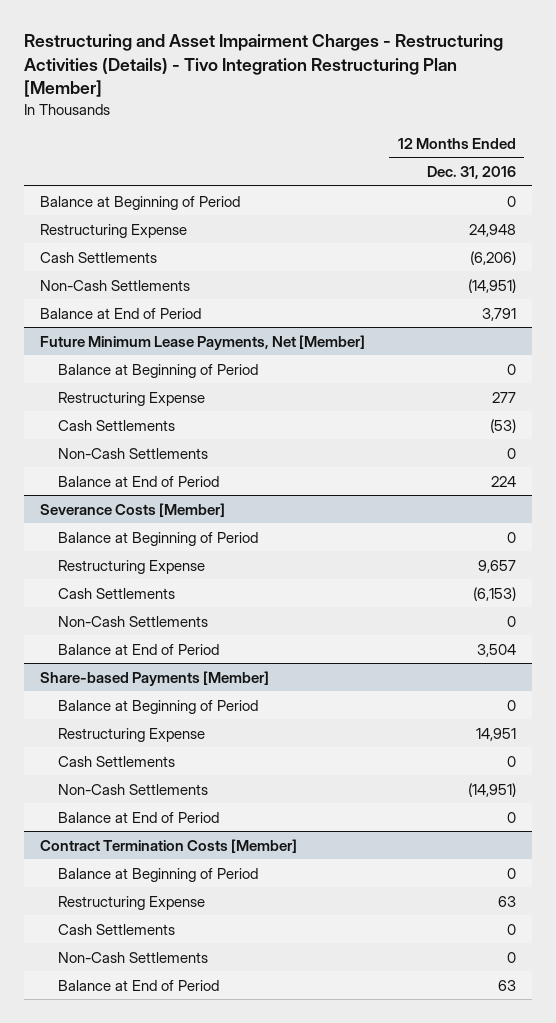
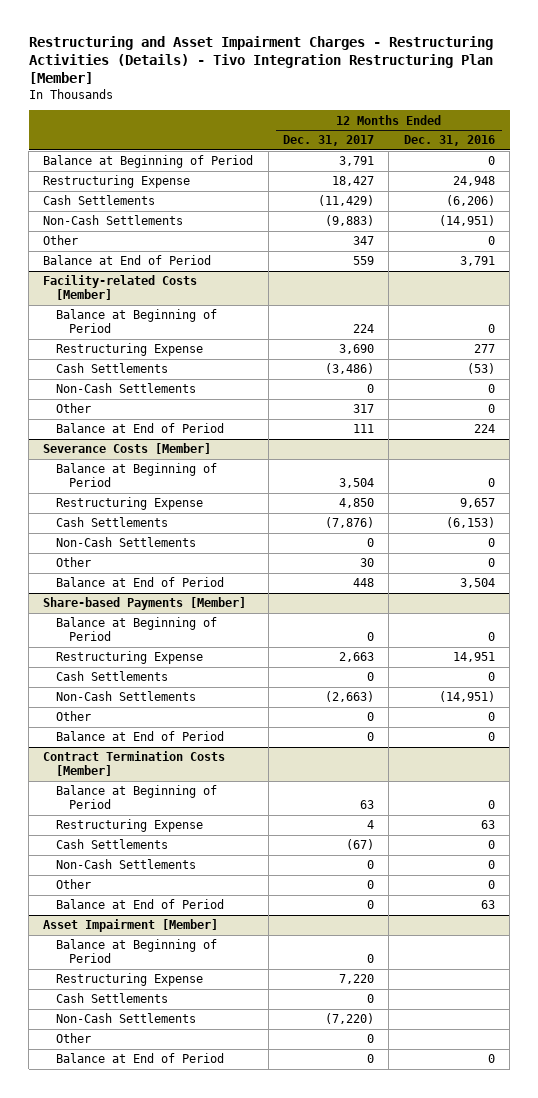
- | 12 Months Ended Dec. 31, 2016
+ | 12 Months Ended Dec. 31, 2017 | 12 Months Ended Dec. 31, 2016
+ Other | 347 | 0
- Future Minimum Lease Payments, Net [Member]
+ Facility-related Costs [Member]
+ Other | 317 | 0
@ Severance Costs [Member]
+ Other | 30 | 0
@ Share-based Payments [Member]
+ Other | 0 | 0
@ Contract Termination Costs [Member]
+ Other | 0 | 0
+ Asset Impairment [Member]
+ Balance at Beginning of Period | 0 |
+ Restructuring Expense | 7,220 |
+ Cash Settlements | 0 |
+ Non-Cash Settlements | (7,220) |
+ Other | 0 |
+ Balance at End of Period | 0 | 0

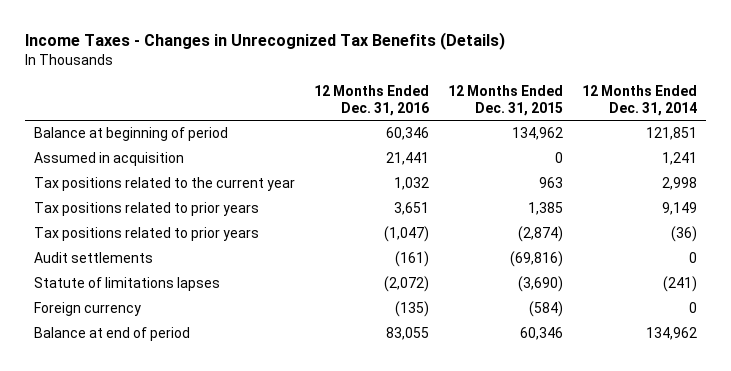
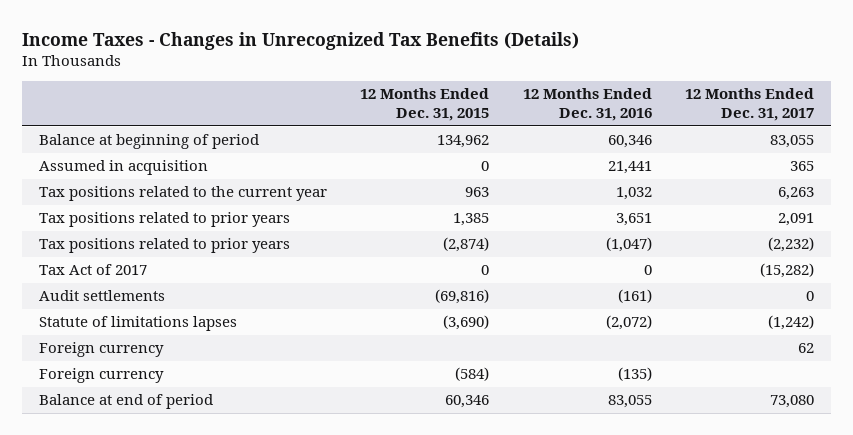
- | 12 Months Ended Dec. 31, 2016 | 12 Months Ended Dec. 31, 2015 | 12 Months Ended Dec. 31, 2014
+ | 12 Months Ended Dec. 31, 2015 | 12 Months Ended Dec. 31, 2016 | 12 Months Ended Dec. 31, 2017
+ Tax Act of 2017 | 0 | 0 | (15,282)
+ Foreign currency | | | 62

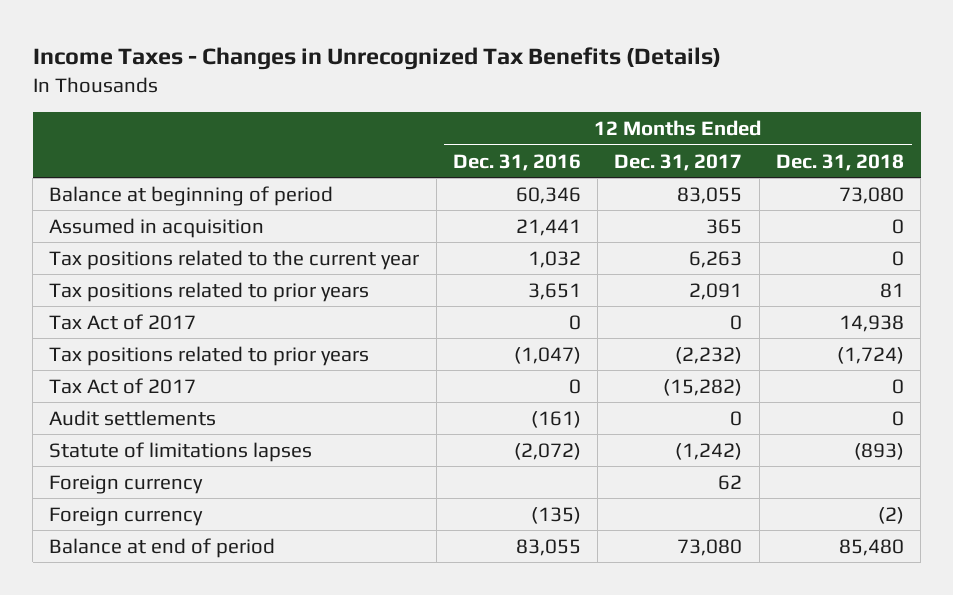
- | 12 Months Ended Dec. 31, 2015 | 12 Months Ended Dec. 31, 2016 | 12 Months Ended Dec. 31, 2017
+ | 12 Months Ended Dec. 31, 2016 | 12 Months Ended Dec. 31, 2017 | 12 Months Ended Dec. 31, 2018
+ Tax Act of 2017 | 0 | 0 | 14,938

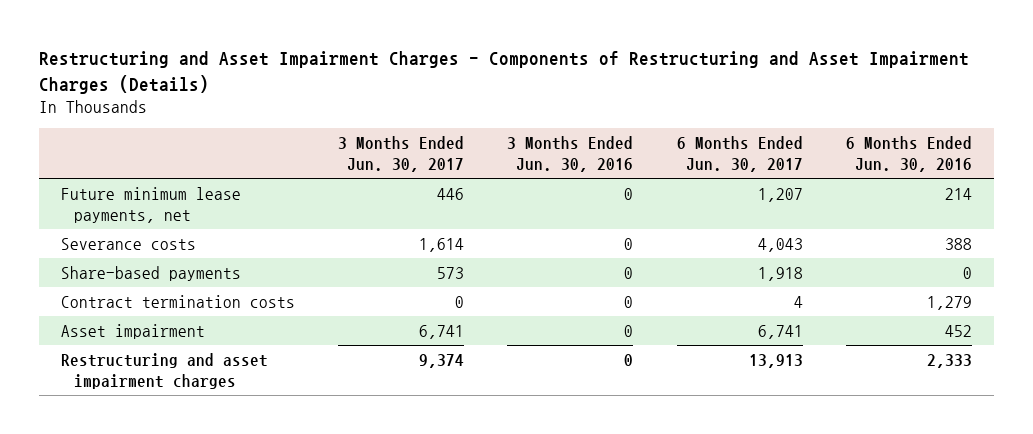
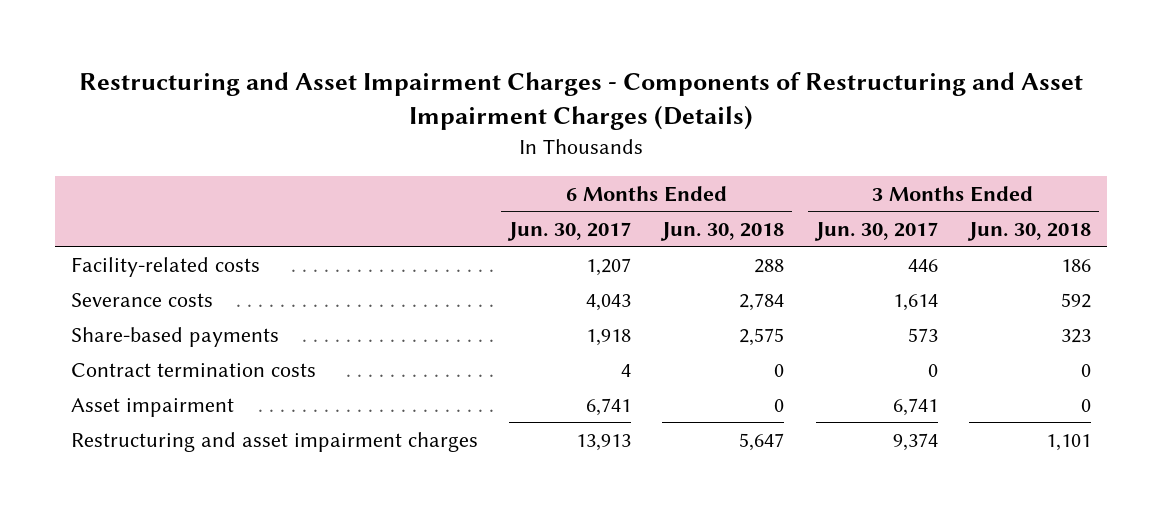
- | 3 Months Ended Jun. 30, 2017 | 3 Months Ended Jun. 30, 2016 | 6 Months Ended Jun. 30, 2017 | 6 Months Ended Jun. 30, 2016
+ | 6 Months Ended Jun. 30, 2017 | 6 Months Ended Jun. 30, 2018 | 3 Months Ended Jun. 30, 2017 | 3 Months Ended Jun. 30, 2018
- Future minimum lease payments, net | 446 | 0 | 1,207 | 214
+ Facility-related costs | 1,207 | 288 | 446 | 186

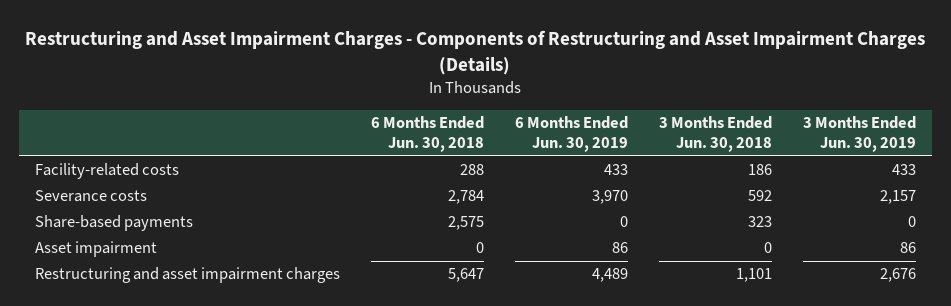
- | 6 Months Ended Jun. 30, 2017 | 6 Months Ended Jun. 30, 2018 | 3 Months Ended Jun. 30, 2017 | 3 Months Ended Jun. 30, 2018
+ | 6 Months Ended Jun. 30, 2018 | 6 Months Ended Jun. 30, 2019 | 3 Months Ended Jun. 30, 2018 | 3 Months Ended Jun. 30, 2019
- Contract termination costs | 4 | 0 | 0 | 0

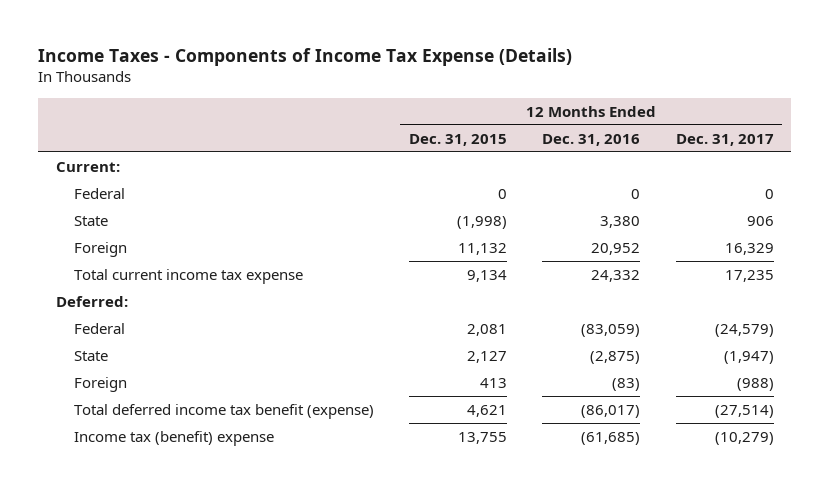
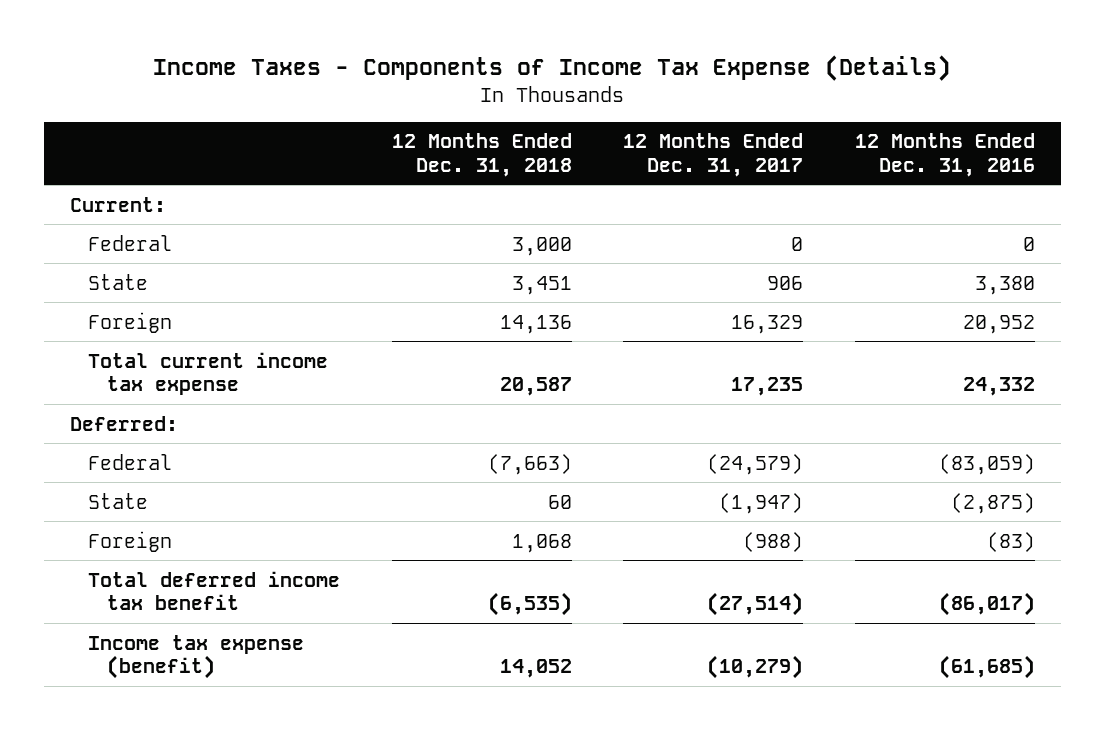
- | 12 Months Ended Dec. 31, 2015 | 12 Months Ended Dec. 31, 2016 | 12 Months Ended Dec. 31, 2017
+ | 12 Months Ended Dec. 31, 2018 | 12 Months Ended Dec. 31, 2017 | 12 Months Ended Dec. 31, 2016
- Total deferred income tax benefit (expense) | 4,621 | (86,017) | (27,514)
- Income tax (benefit) expense | 13,755 | (61,685) | (10,279)
+ Total deferred income tax benefit | (6,535) | (27,514) | (86,017)
+ Income tax expense (benefit) | 14,052 | (10,279) | (61,685)

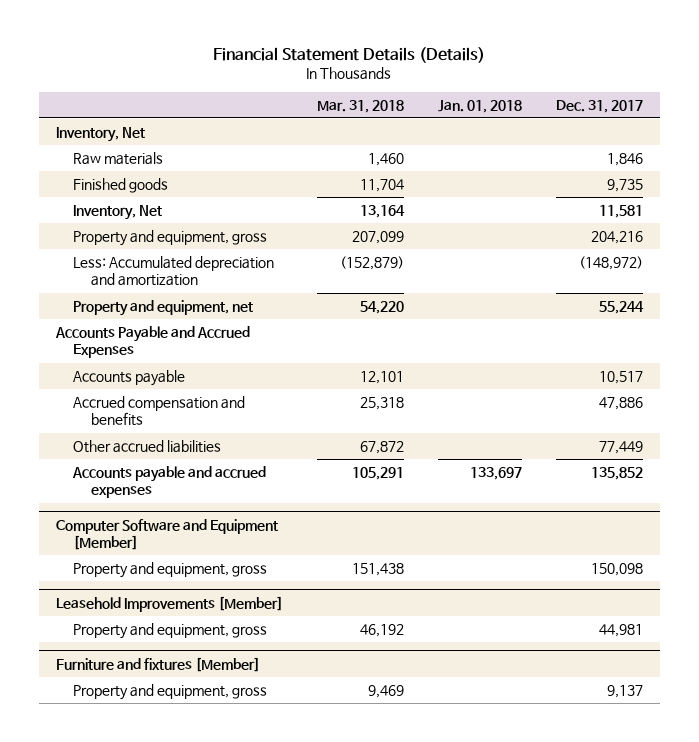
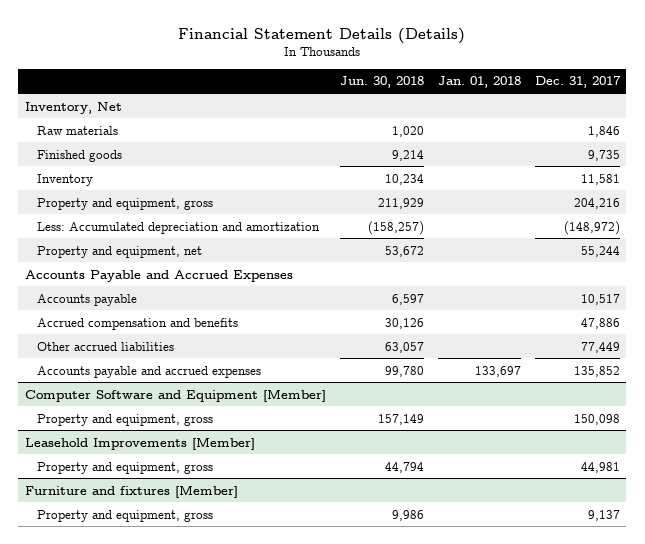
- | Mar. 31, 2018 | Jan. 01, 2018 | Dec. 31, 2017
+ | Jun. 30, 2018 | Jan. 01, 2018 | Dec. 31, 2017
- Inventory, Net | 13,164 | | 11,581
+ Inventory | 10,234 | | 11,581

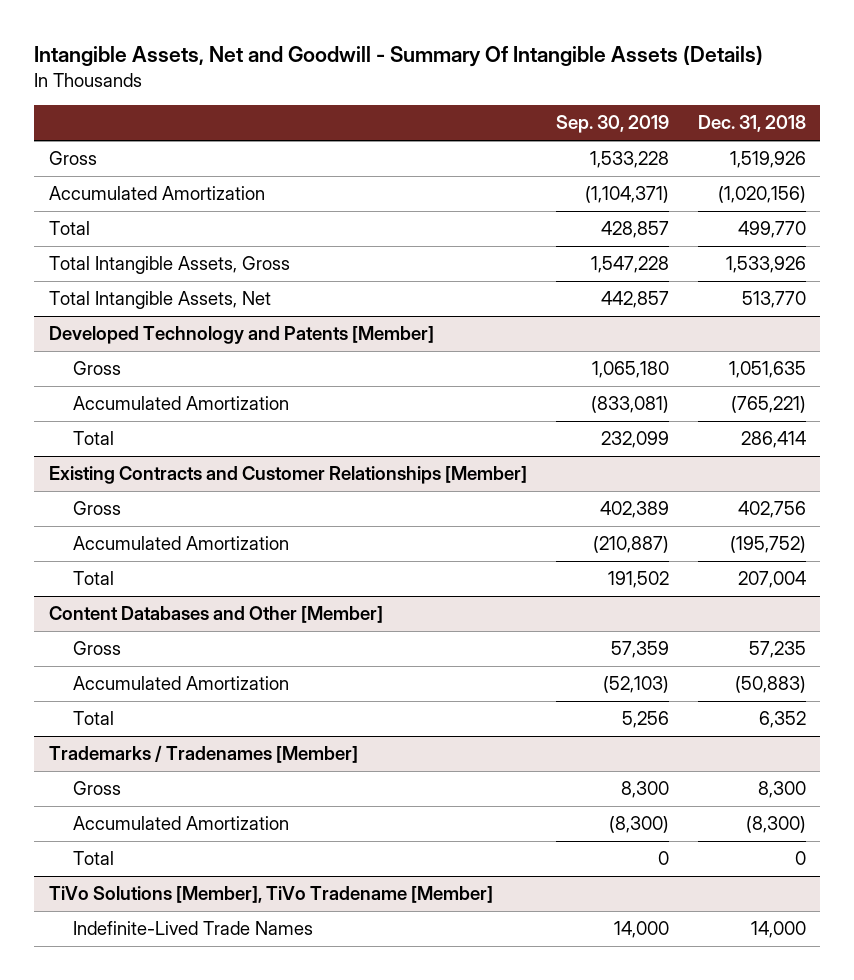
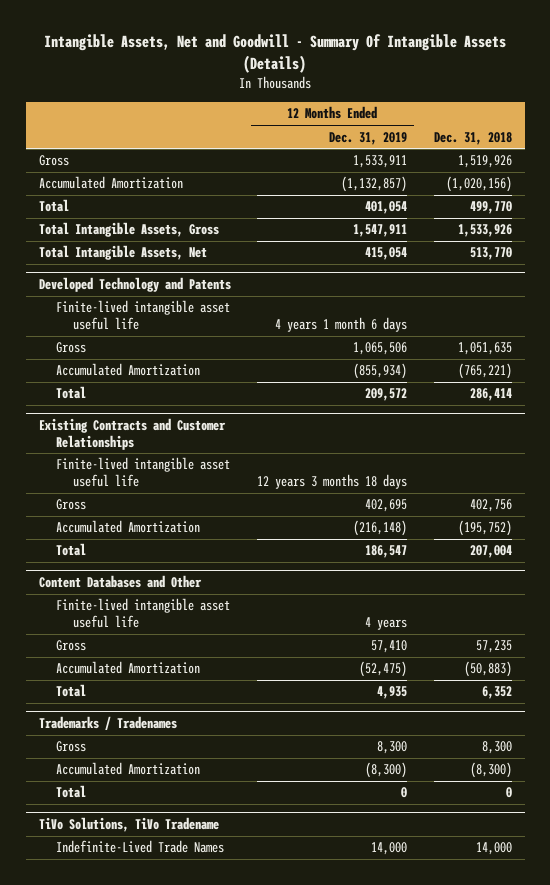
- | Sep. 30, 2019 | Dec. 31, 2018
+ | 12 Months Ended Dec. 31, 2019 | Dec. 31, 2018
- Developed Technology and Patents [Member]
+ Developed Technology and Patents
+ Finite-lived intangible asset useful life | 4 years 1 month 6 days |
- Existing Contracts and Customer Relationships [Member]
+ Existing Contracts and Customer Relationships
+ Finite-lived intangible asset useful life | 12 years 3 months 18 days |
- Content Databases and Other [Member]
+ Content Databases and Other
+ Finite-lived intangible asset useful life | 4 years |
- Trademarks / Tradenames [Member]
+ Trademarks / Tradenames
- TiVo Solutions [Member], TiVo Tradename [Member]
+ TiVo Solutions, TiVo Tradename

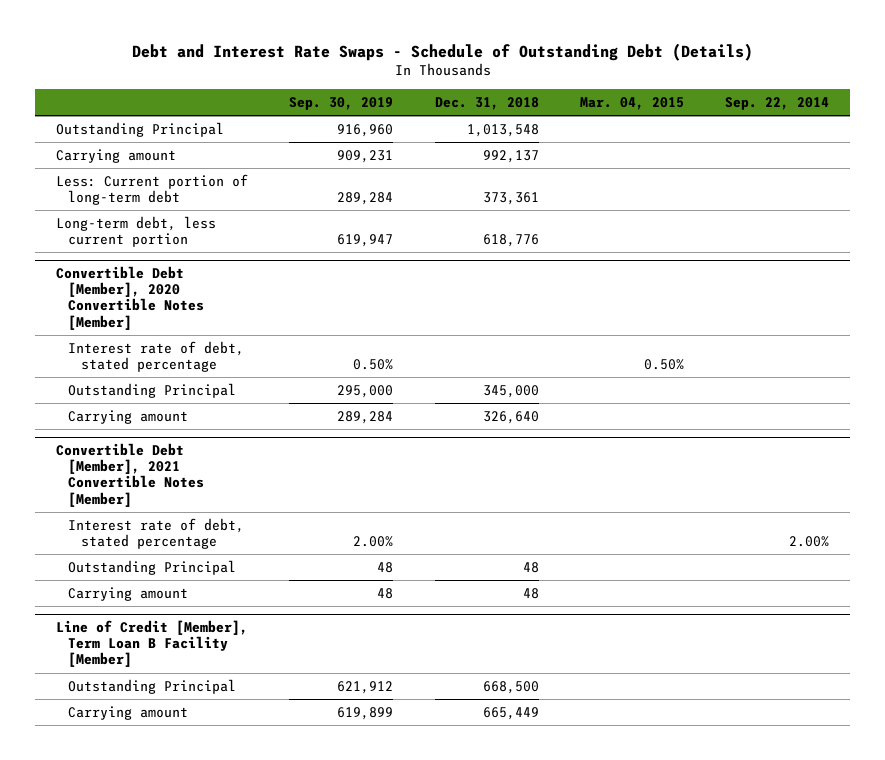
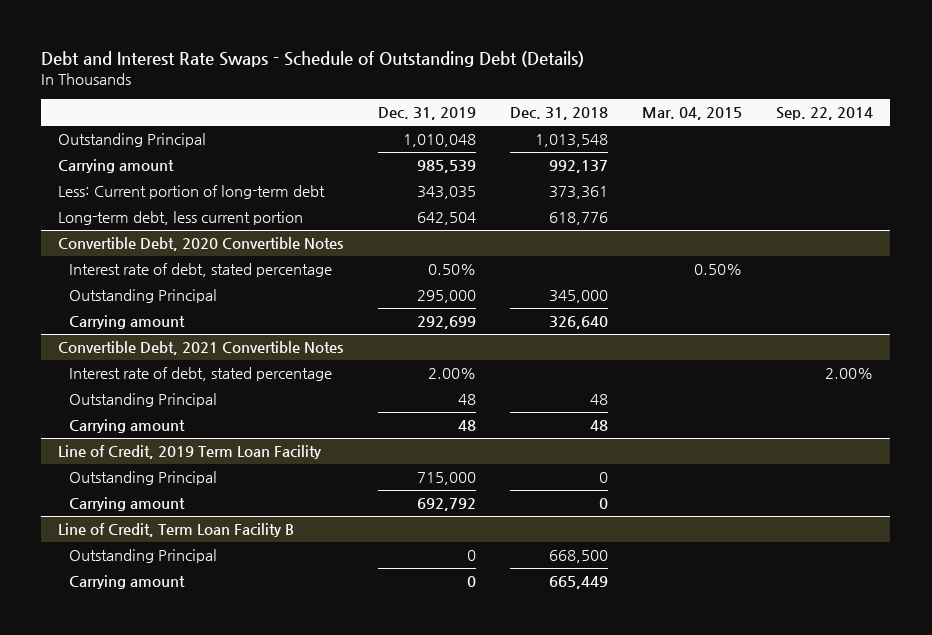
- | Sep. 30, 2019 | Dec. 31, 2018 | Mar. 04, 2015 | Sep. 22, 2014
+ | Dec. 31, 2019 | Dec. 31, 2018 | Mar. 04, 2015 | Sep. 22, 2014
- Convertible Debt [Member], 2020 Convertible Notes [Member]
+ Convertible Debt, 2020 Convertible Notes
- Convertible Debt [Member], 2021 Convertible Notes [Member]
+ Convertible Debt, 2021 Convertible Notes
- Line of Credit [Member], Term Loan B Facility [Member]
+ Line of Credit, 2019 Term Loan Facility
+ Outstanding Principal | 715,000 | 0 | |
+ Carrying amount | 692,792 | 0 | |
+ Line of Credit, Term Loan Facility B

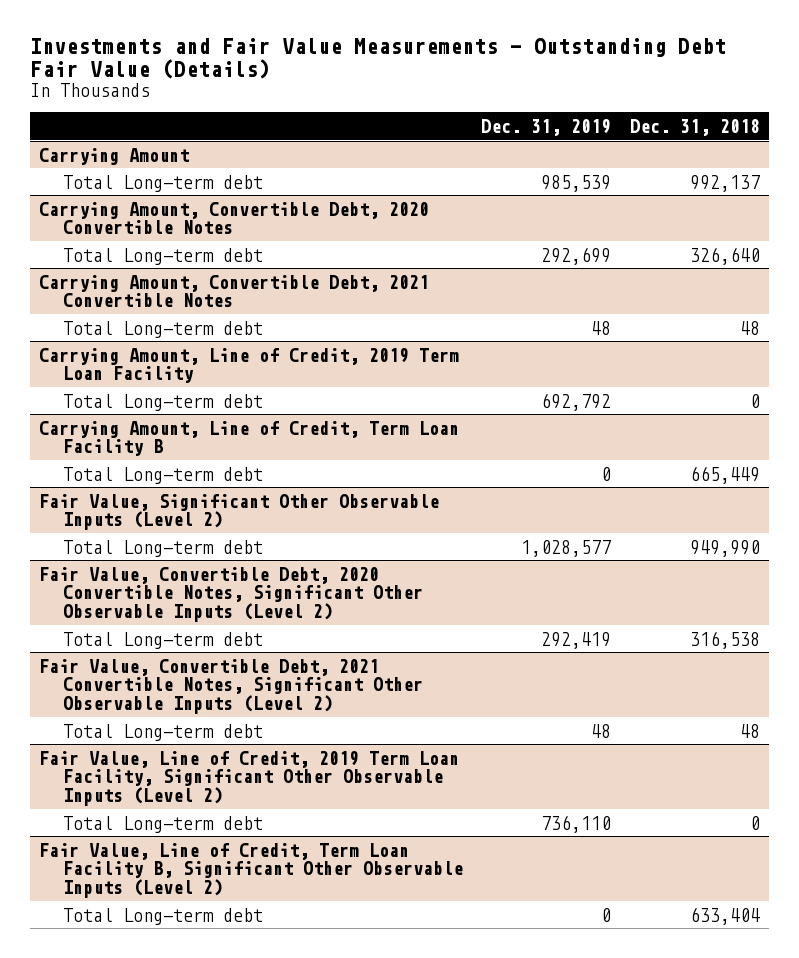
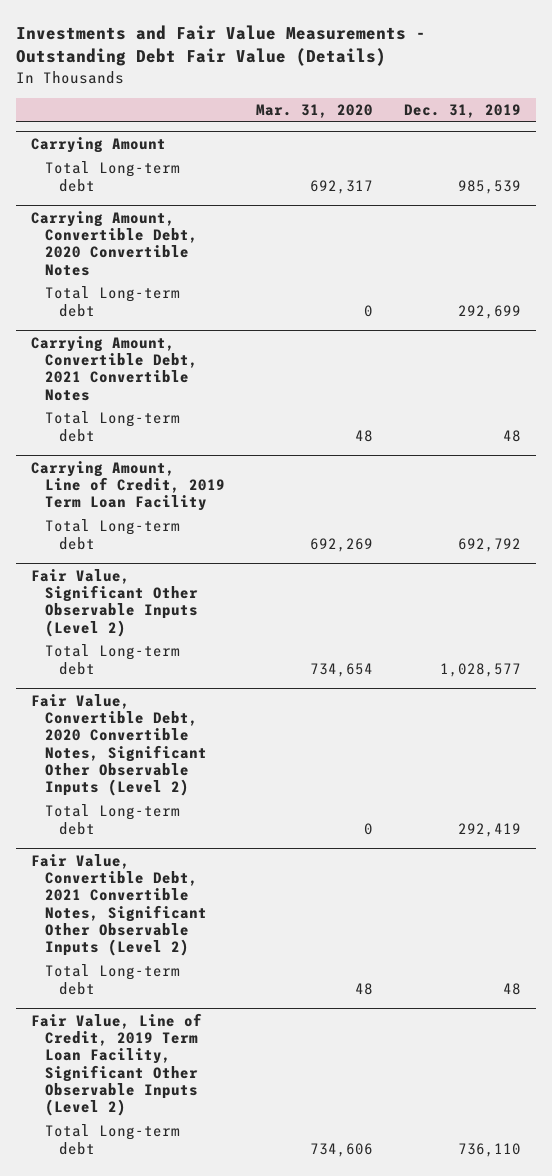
- | Dec. 31, 2019 | Dec. 31, 2018
+ | Mar. 31, 2020 | Dec. 31, 2019
- Carrying Amount, Line of Credit, Term Loan Facility B
- Total Long-term debt | 0 | 665,449
- Fair Value, Line of Credit, Term Loan Facility B, Significant Other Observable Inputs (Level 2)
- Total Long-term debt | 0 | 633,404

